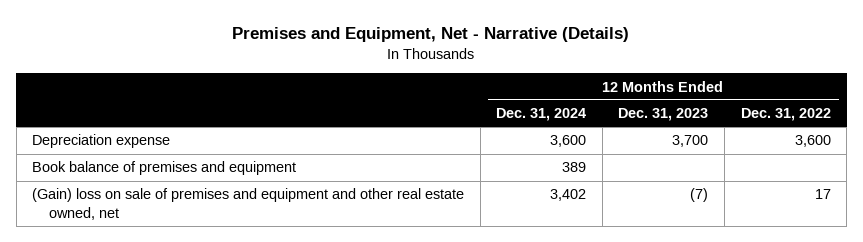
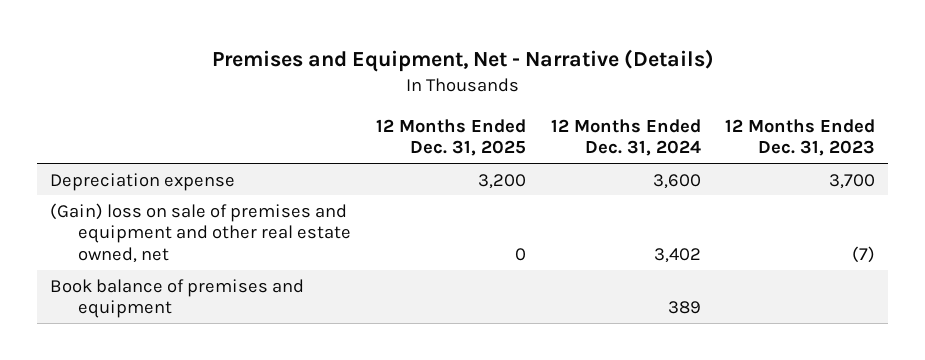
- | 12 Months Ended Dec. 31, 2024 | 12 Months Ended Dec. 31, 2023 | 12 Months Ended Dec. 31, 2022
+ | 12 Months Ended Dec. 31, 2025 | 12 Months Ended Dec. 31, 2024 | 12 Months Ended Dec. 31, 2023
moved down: Book balance of premises and equipment | | 389 |

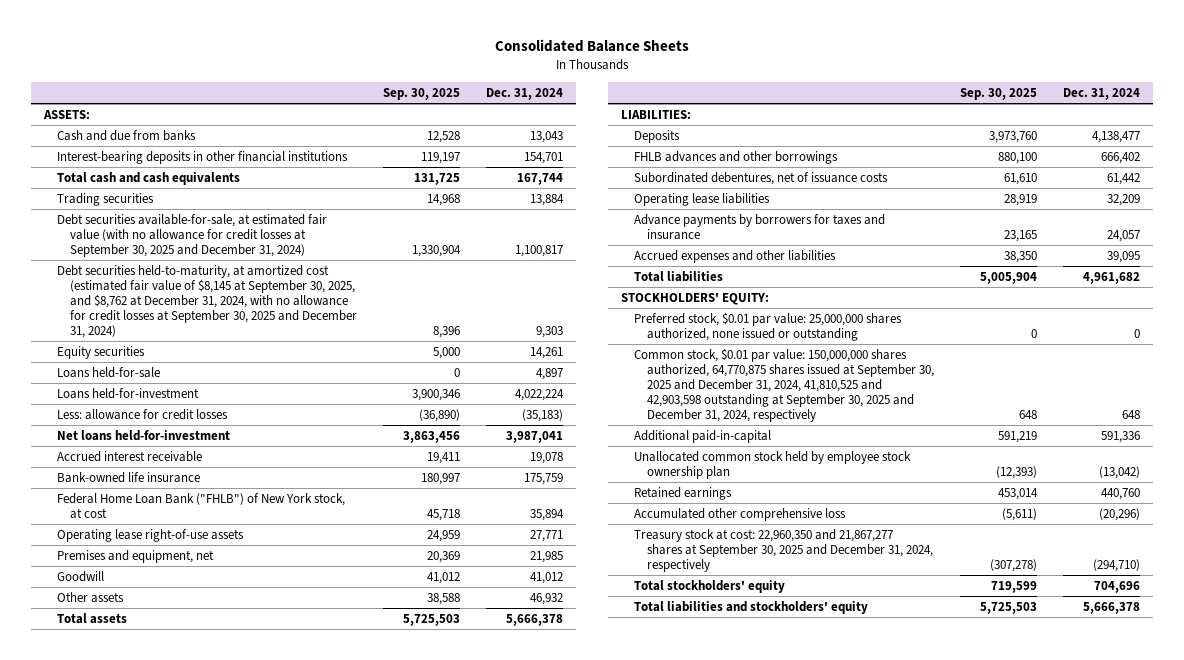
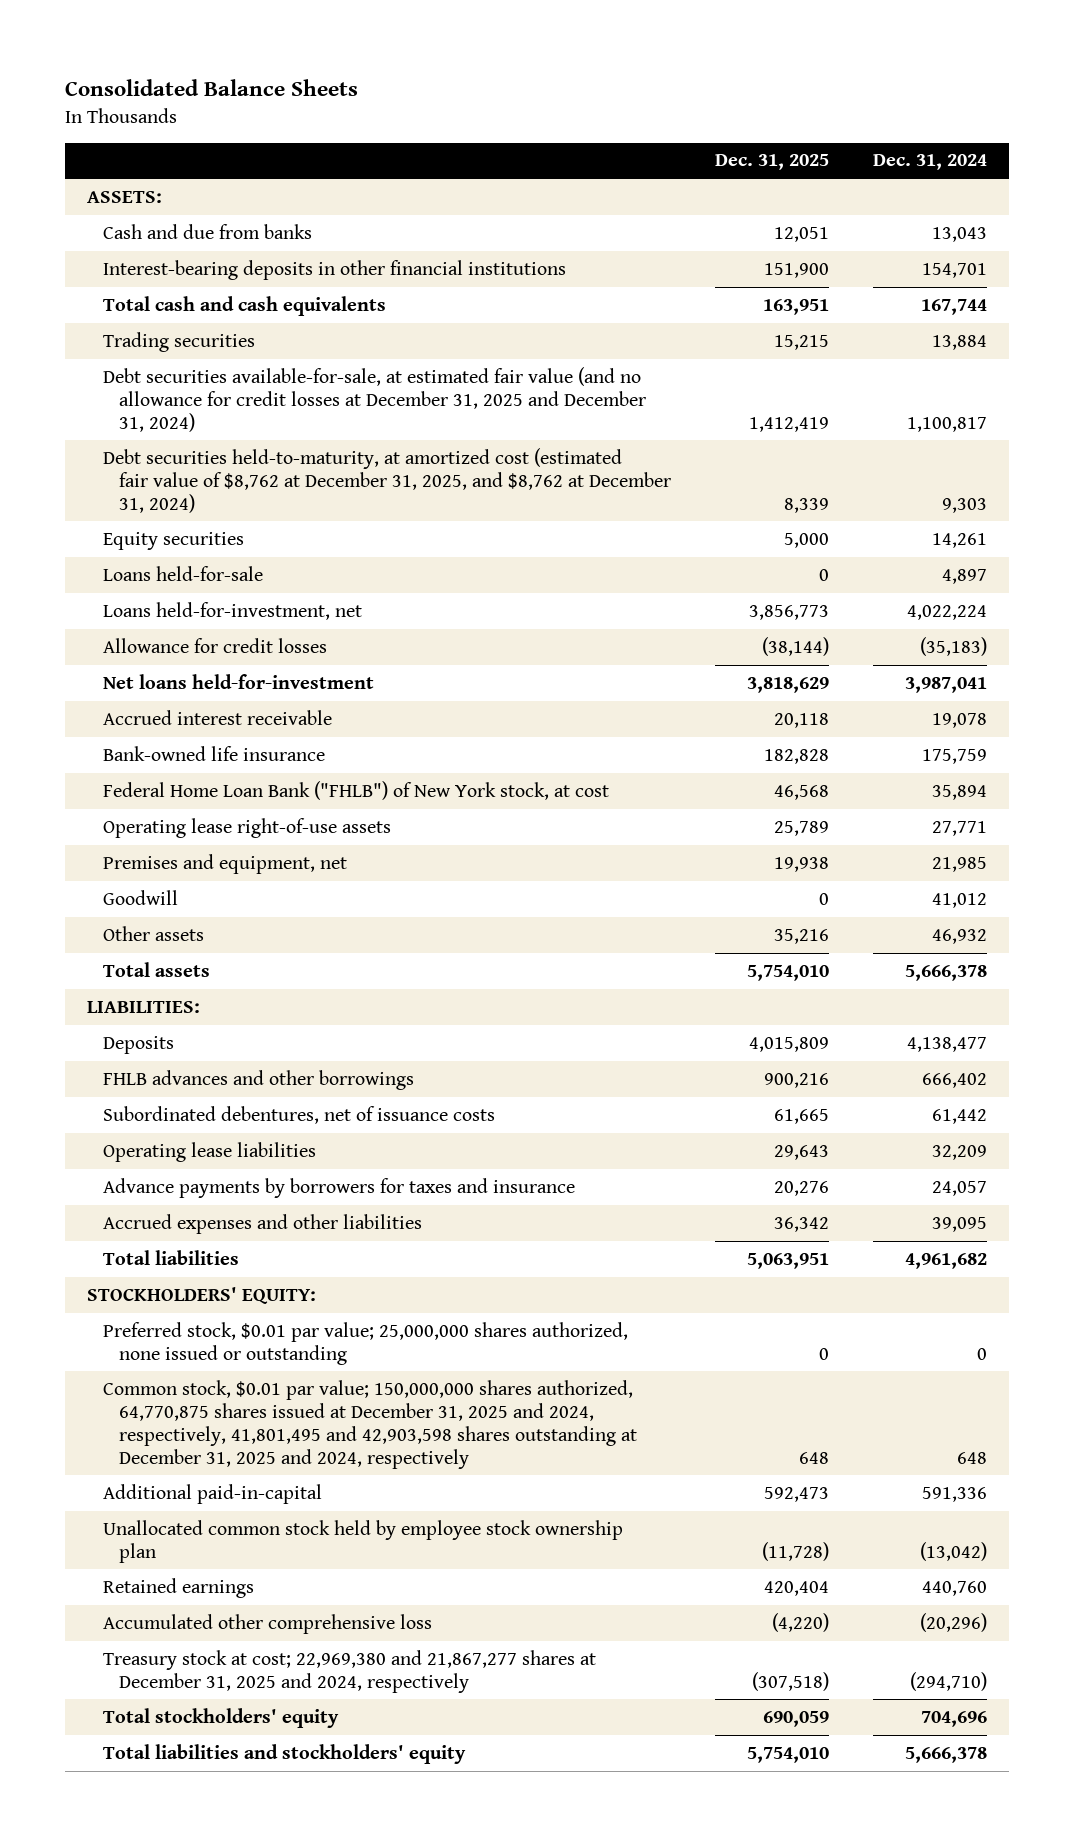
- | Sep. 30, 2025 | Dec. 31, 2024
+ | Dec. 31, 2025 | Dec. 31, 2024
- Debt securities available-for-sale, at estimated fair value (with no allowance for credit losses at September 30, 2025 and December 31, 2024) | 1,330,904 | 1,100,817
- Debt securities held-to-maturity, at amortized cost (estimated fair value of $8,145 at September 30, 2025, and $8,762 at December 31, 2024, with no allowance for credit losses at September 30, 2025 and December 31, 2024) | 8,396 | 9,303
+ Debt securities available-for-sale, at estimated fair value (and no allowance for credit losses at December 31, 2025 and December 31, 2024) | 1,412,419 | 1,100,817
+ Debt securities held-to-maturity, at amortized cost (estimated fair value of $8,762 at December 31, 2025, and $8,762 at December 31, 2024) | 8,339 | 9,303
- Loans held-for-investment | 3,900,346 | 4,022,224
- Less: allowance for credit losses | (36,890) | (35,183)
+ Loans held-for-investment, net | 3,856,773 | 4,022,224
+ Allowance for credit losses | (38,144) | (35,183)
- Preferred stock, $0.01 par value: 25,000,000 shares authorized, none issued or outstanding | 0 | 0
- Common stock, $0.01 par value: 150,000,000 shares authorized, 64,770,875 shares issued at September 30, 2025 and December 31, 2024, 41,810,525 and 42,903,598 outstanding at September 30, 2025 and December 31, 2024, respectively | 648 | 648
+ Preferred stock, $0.01 par value; 25,000,000 shares authorized, none issued or outstanding | 0 | 0
+ Common stock, $0.01 par value; 150,000,000 shares authorized, 64,770,875 shares issued at December 31, 2025 and 2024, respectively, 41,801,495 and 42,903,598 shares outstanding at December 31, 2025 and 2024, respectively | 648 | 648
- Treasury stock at cost: 22,960,350 and 21,867,277 shares at September 30, 2025 and December 31, 2024, respectively | (307,278) | (294,710)
+ Treasury stock at cost; 22,969,380 and 21,867,277 shares at December 31, 2025 and 2024, respectively | (307,518) | (294,710)

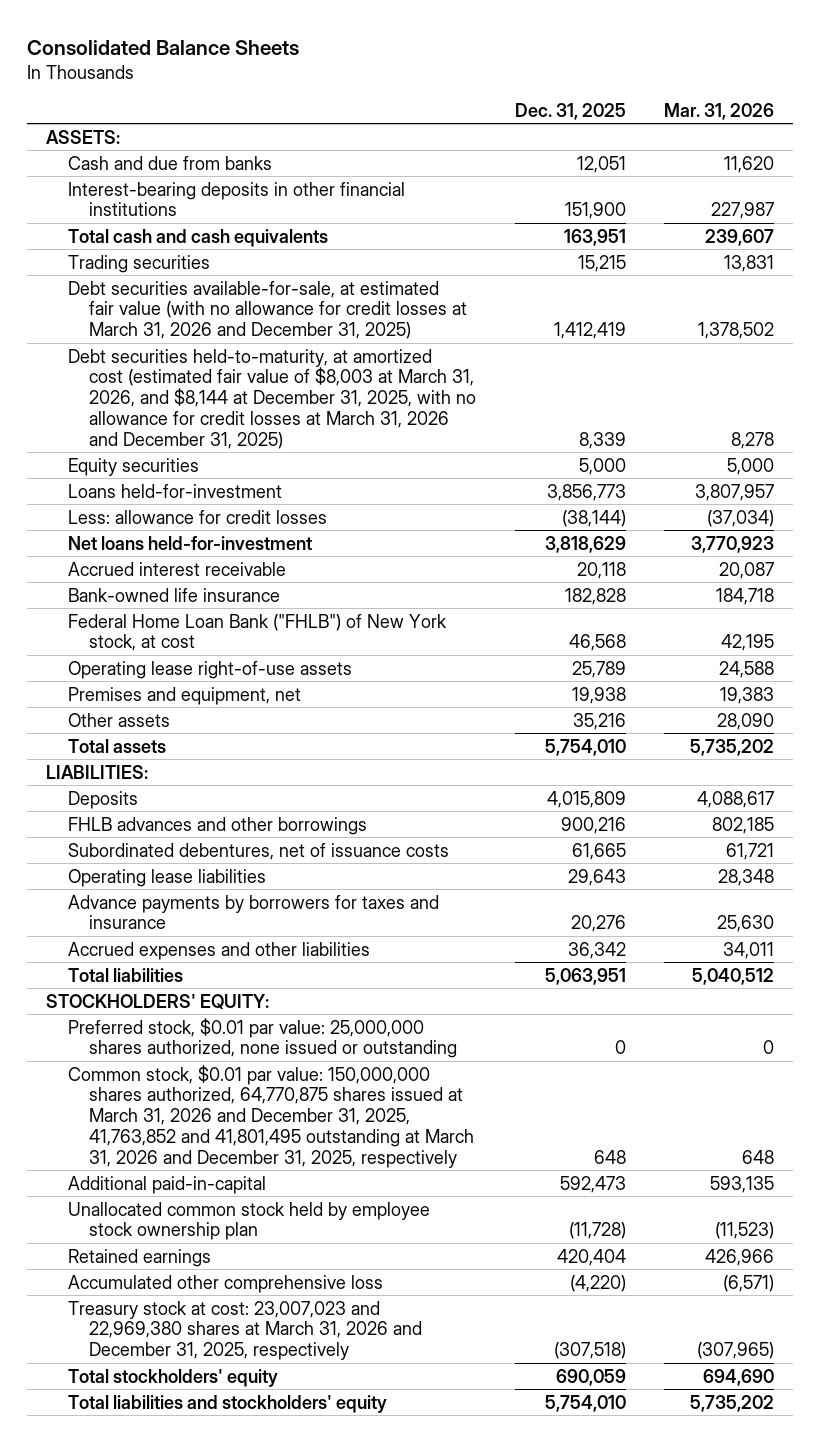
- | Dec. 31, 2025 | Dec. 31, 2024
+ | Dec. 31, 2025 | Mar. 31, 2026
- Debt securities available-for-sale, at estimated fair value (and no allowance for credit losses at December 31, 2025 and December 31, 2024) | 1,412,419 | 1,100,817
- Debt securities held-to-maturity, at amortized cost (estimated fair value of $8,762 at December 31, 2025, and $8,762 at December 31, 2024) | 8,339 | 9,303
+ Debt securities available-for-sale, at estimated fair value (with no allowance for credit losses at March 31, 2026 and December 31, 2025) | 1,412,419 | 1,378,502
+ Debt securities held-to-maturity, at amortized cost (estimated fair value of $8,003 at March 31, 2026, and $8,144 at December 31, 2025, with no allowance for credit losses at March 31, 2026 and December 31, 2025) | 8,339 | 8,278
- Loans held-for-sale | 0 | 4,897
- Loans held-for-investment, net | 3,856,773 | 4,022,224
- Allowance for credit losses | (38,144) | (35,183)
+ Loans held-for-investment | 3,856,773 | 3,807,957
+ Less: allowance for credit losses | (38,144) | (37,034)
- Goodwill | 0 | 41,012
- Preferred stock, $0.01 par value; 25,000,000 shares authorized, none issued or outstanding | 0 | 0
- Common stock, $0.01 par value; 150,000,000 shares authorized, 64,770,875 shares issued at December 31, 2025 and 2024, respectively, 41,801,495 and 42,903,598 shares outstanding at December 31, 2025 and 2024, respectively | 648 | 648
+ Preferred stock, $0.01 par value: 25,000,000 shares authorized, none issued or outstanding | 0 | 0
+ Common stock, $0.01 par value: 150,000,000 shares authorized, 64,770,875 shares issued at March 31, 2026 and December 31, 2025, 41,763,852 and 41,801,495 outstanding at March 31, 2026 and December 31, 2025, respectively | 648 | 648
- Treasury stock at cost; 22,969,380 and 21,867,277 shares at December 31, 2025 and 2024, respectively | (307,518) | (294,710)
+ Treasury stock at cost: 23,007,023 and 22,969,380 shares at March 31, 2026 and December 31, 2025, respectively | (307,518) | (307,965)

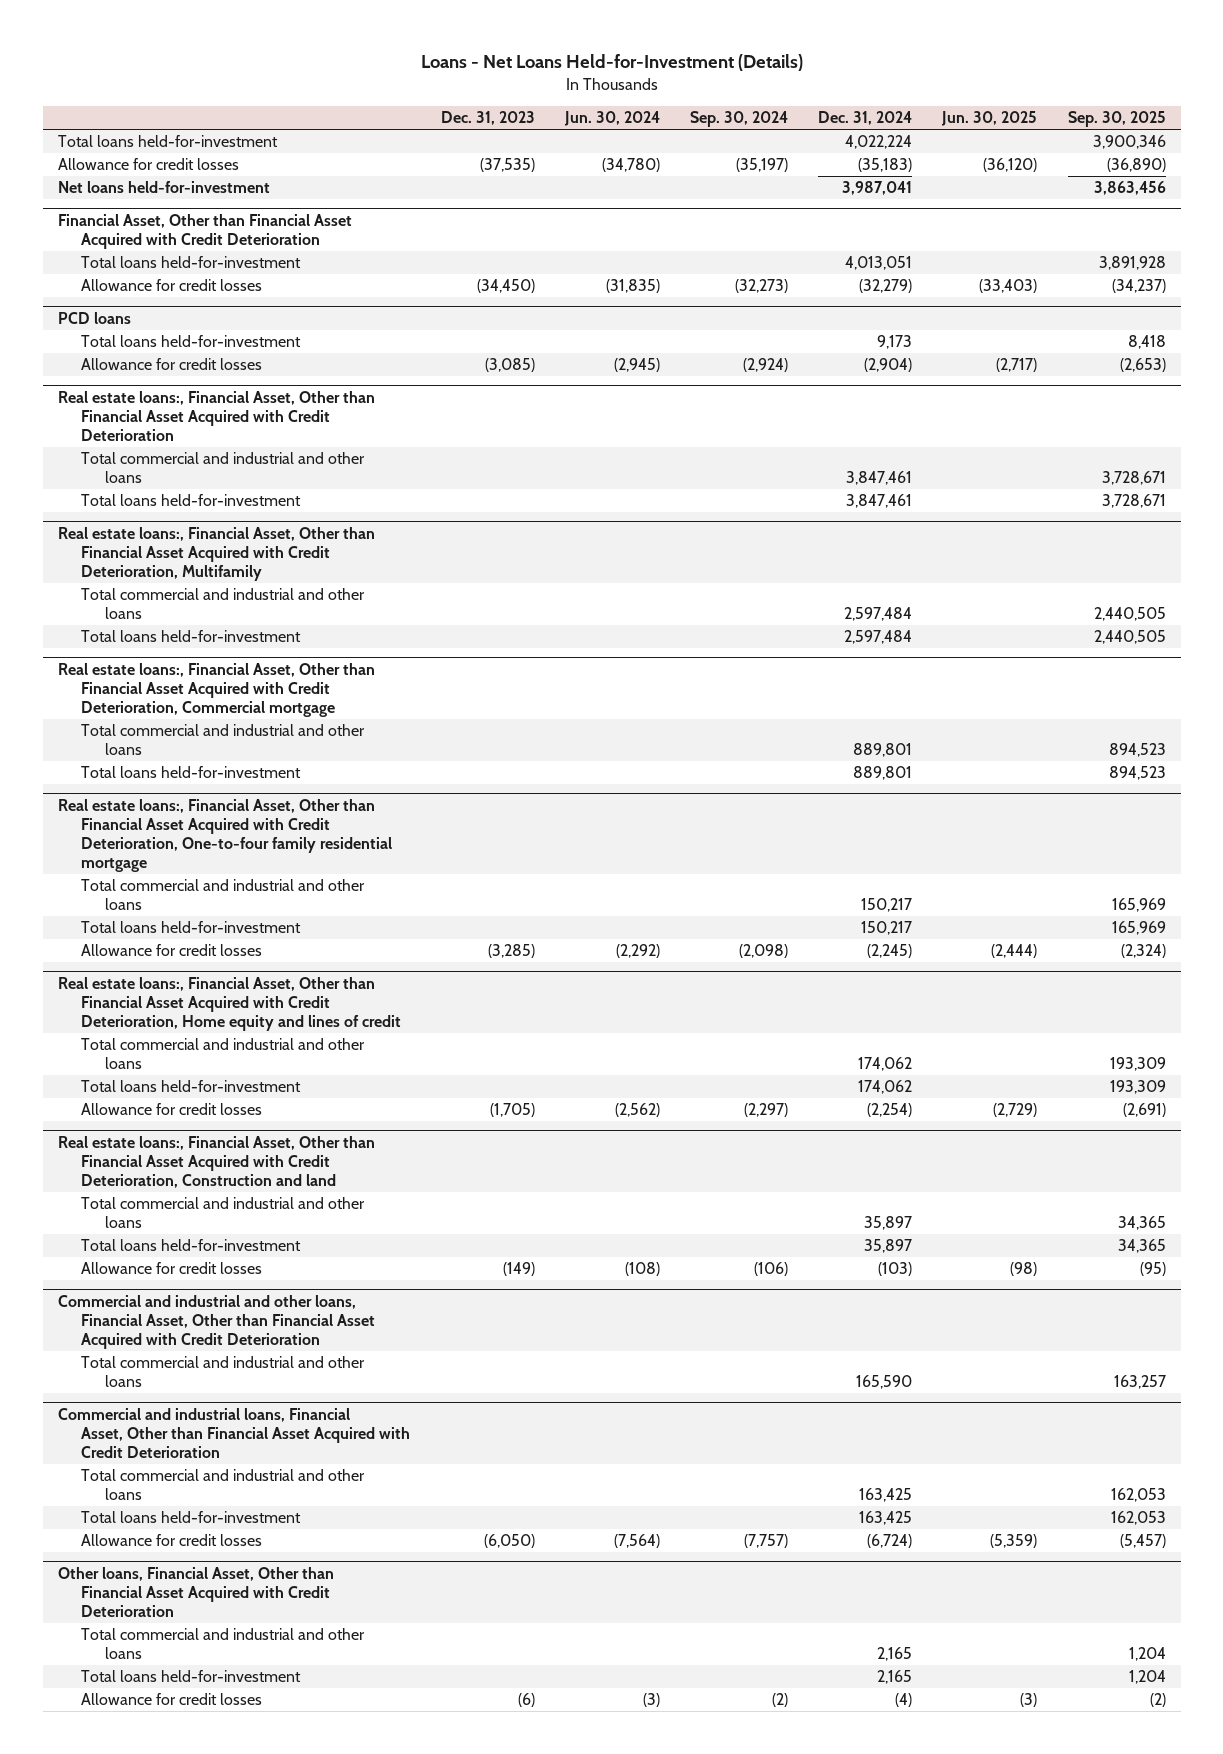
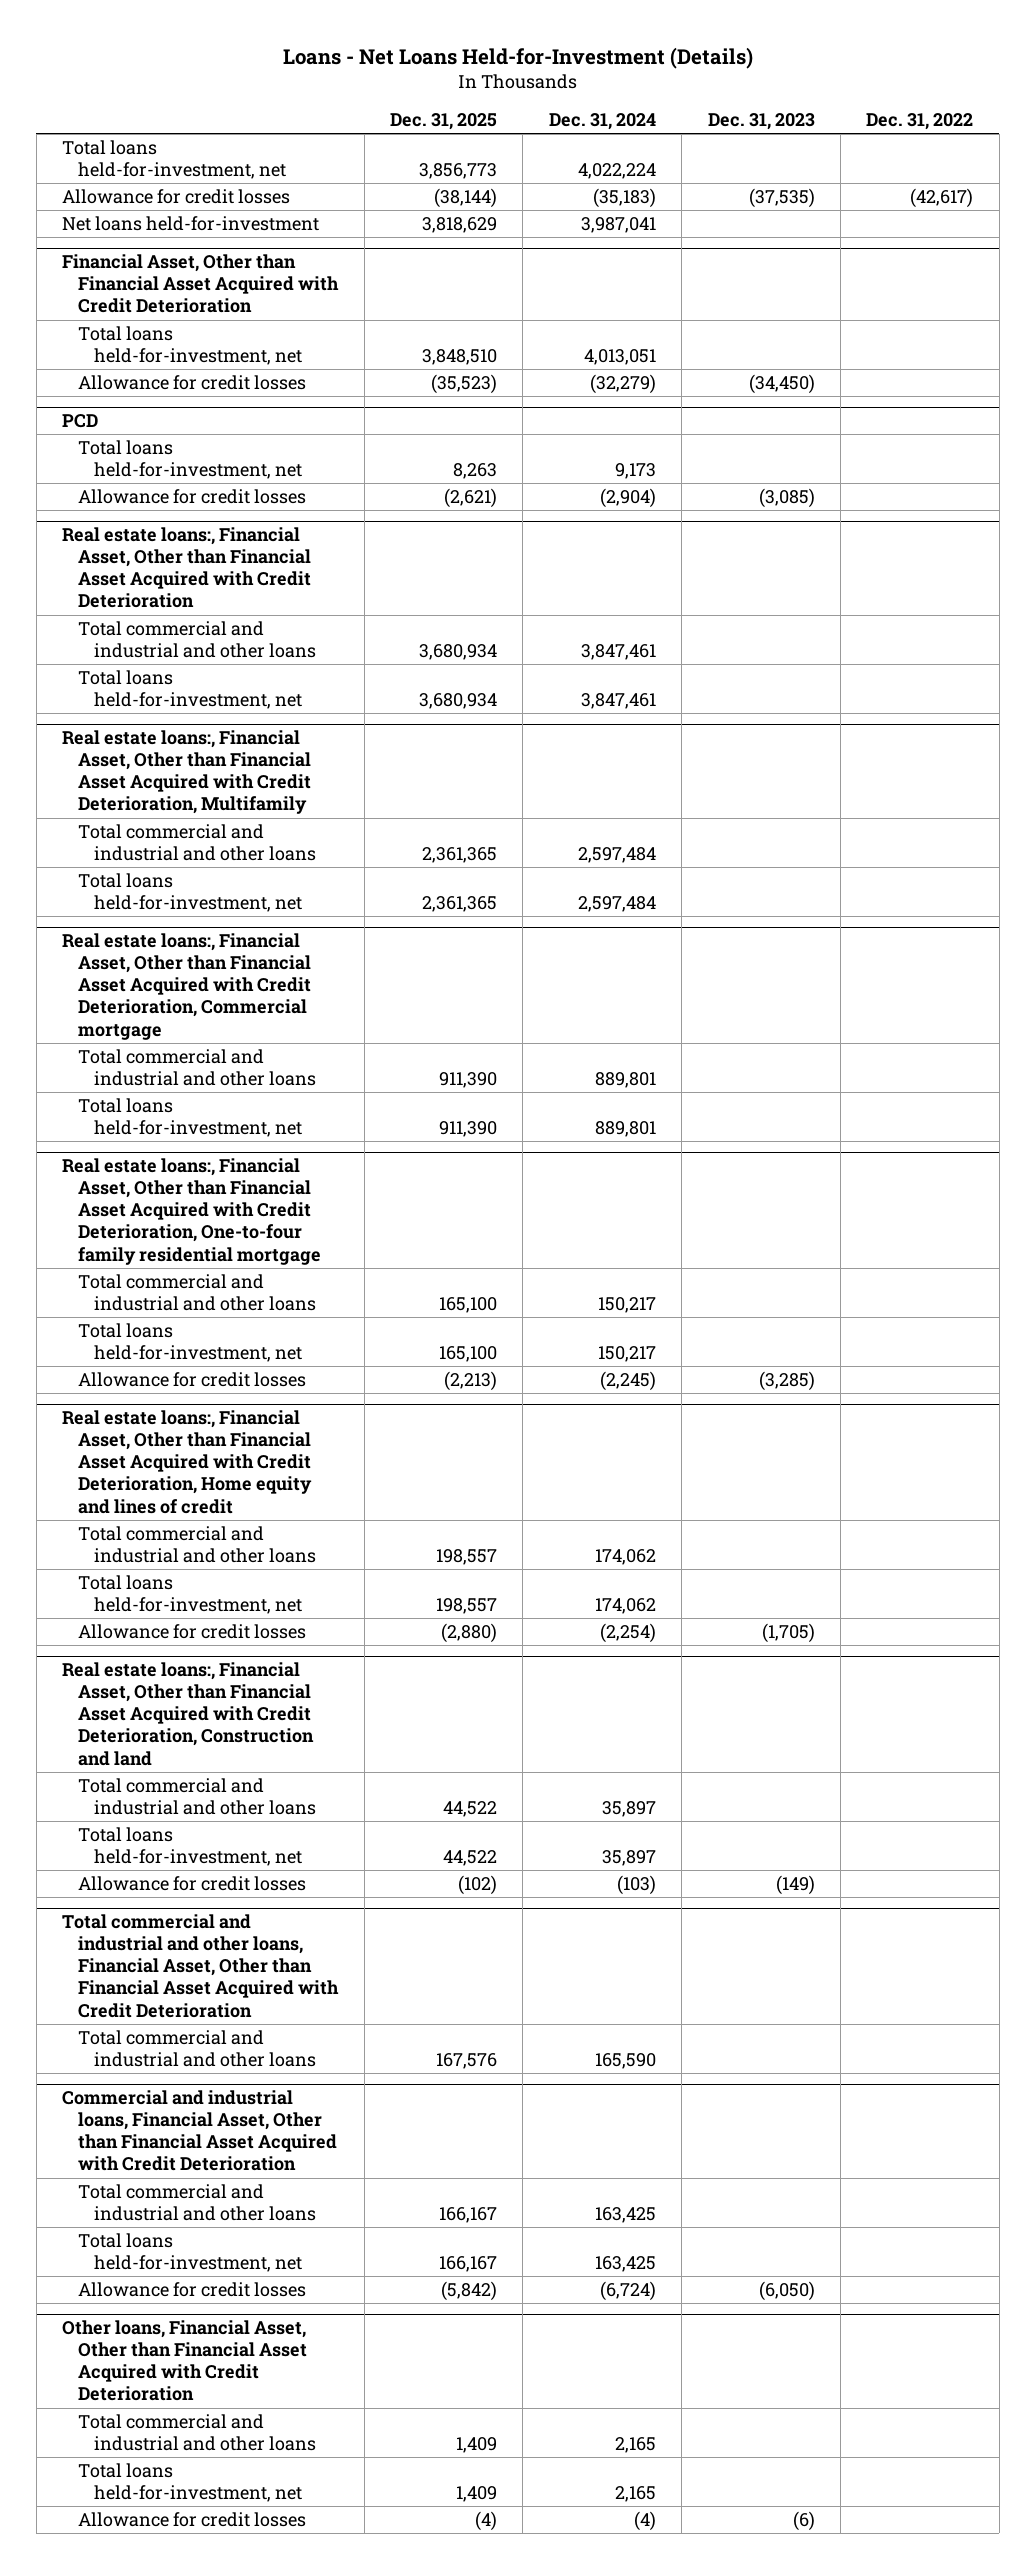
- | Dec. 31, 2023 | Jun. 30, 2024 | Sep. 30, 2024 | Dec. 31, 2024 | Jun. 30, 2025 | Sep. 30, 2025
+ | Dec. 31, 2025 | Dec. 31, 2024 | Dec. 31, 2023 | Dec. 31, 2022
- Total loans held-for-investment | | | | 4,022,224 | | 3,900,346
+ Total loans held-for-investment, net | 3,856,773 | 4,022,224 | |
@ Financial Asset, Other than Financial Asset Acquired with Credit Deterioration
- Total loans held-for-investment | | | | 4,013,051 | | 3,891,928
+ Total loans held-for-investment, net | 3,848,510 | 4,013,051 | |
- PCD loans
- Total loans held-for-investment | | | | 9,173 | | 8,418
+ PCD
+ Total loans held-for-investment, net | 8,263 | 9,173 | |
@ Real estate loans:, Financial Asset, Other than Financial Asset Acquired with Credit Deterioration
- Total loans held-for-investment | | | | 3,847,461 | | 3,728,671
+ Total loans held-for-investment, net | 3,680,934 | 3,847,461 | |
@ Real estate loans:, Financial Asset, Other than Financial Asset Acquired with Credit Deterioration, Multifamily
- Total loans held-for-investment | | | | 2,597,484 | | 2,440,505
+ Total loans held-for-investment, net | 2,361,365 | 2,597,484 | |
@ Real estate loans:, Financial Asset, Other than Financial Asset Acquired with Credit Deterioration, Commercial mortgage
- Total loans held-for-investment | | | | 889,801 | | 894,523
+ Total loans held-for-investment, net | 911,390 | 889,801 | |
@ Real estate loans:, Financial Asset, Other than Financial Asset Acquired with Credit Deterioration, One-to-four family residential mortgage
- Total loans held-for-investment | | | | 150,217 | | 165,969
+ Total loans held-for-investment, net | 165,100 | 150,217 | |
@ Real estate loans:, Financial Asset, Other than Financial Asset Acquired with Credit Deterioration, Home equity and lines of credit
- Total loans held-for-investment | | | | 174,062 | | 193,309
+ Total loans held-for-investment, net | 198,557 | 174,062 | |
@ Real estate loans:, Financial Asset, Other than Financial Asset Acquired with Credit Deterioration, Construction and land
- Total loans held-for-investment | | | | 35,897 | | 34,365
+ Total loans held-for-investment, net | 44,522 | 35,897 | |
- Commercial and industrial and other loans, Financial Asset, Other than Financial Asset Acquired with Credit Deterioration
+ Total commercial and industrial and other loans, Financial Asset, Other than Financial Asset Acquired with Credit Deterioration
@ Commercial and industrial loans, Financial Asset, Other than Financial Asset Acquired with Credit Deterioration
- Total loans held-for-investment | | | | 163,425 | | 162,053
+ Total loans held-for-investment, net | 166,167 | 163,425 | |
@ Other loans, Financial Asset, Other than Financial Asset Acquired with Credit Deterioration
- Total loans held-for-investment | | | | 2,165 | | 1,204
+ Total loans held-for-investment, net | 1,409 | 2,165 | |

